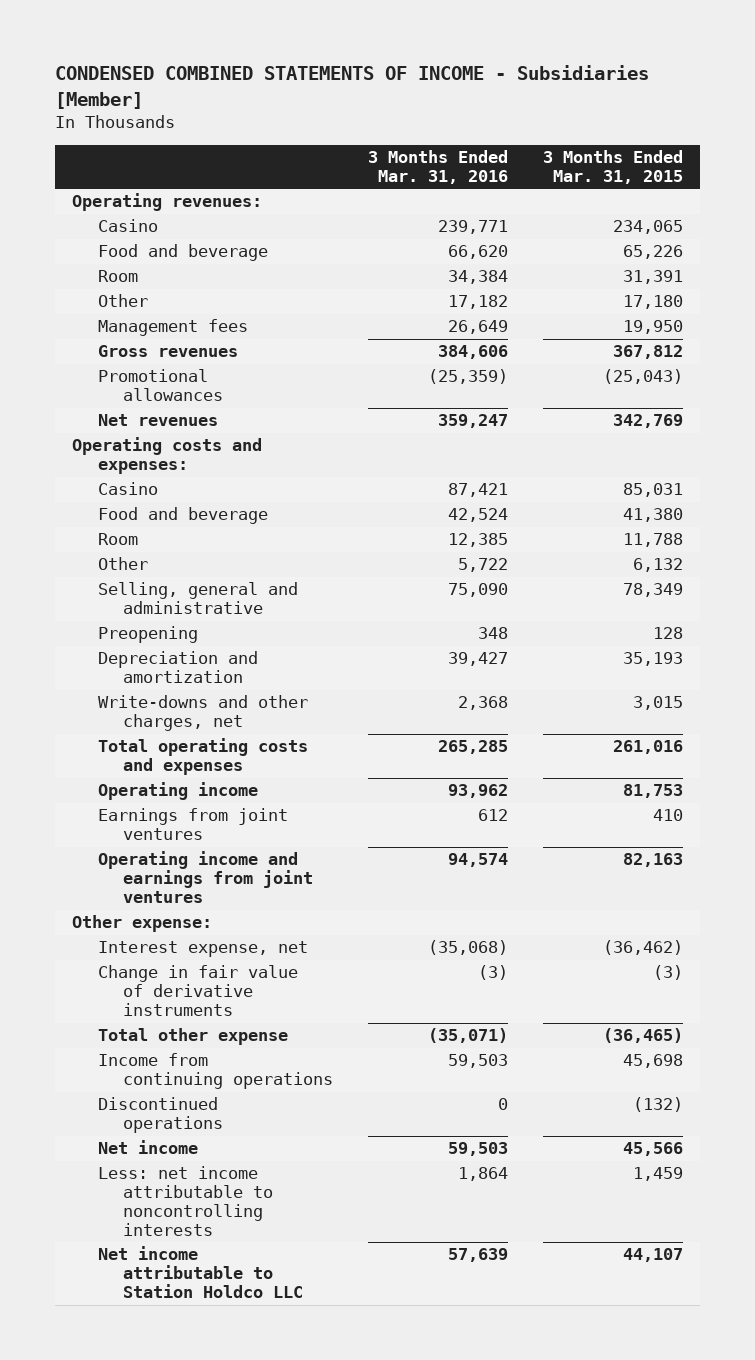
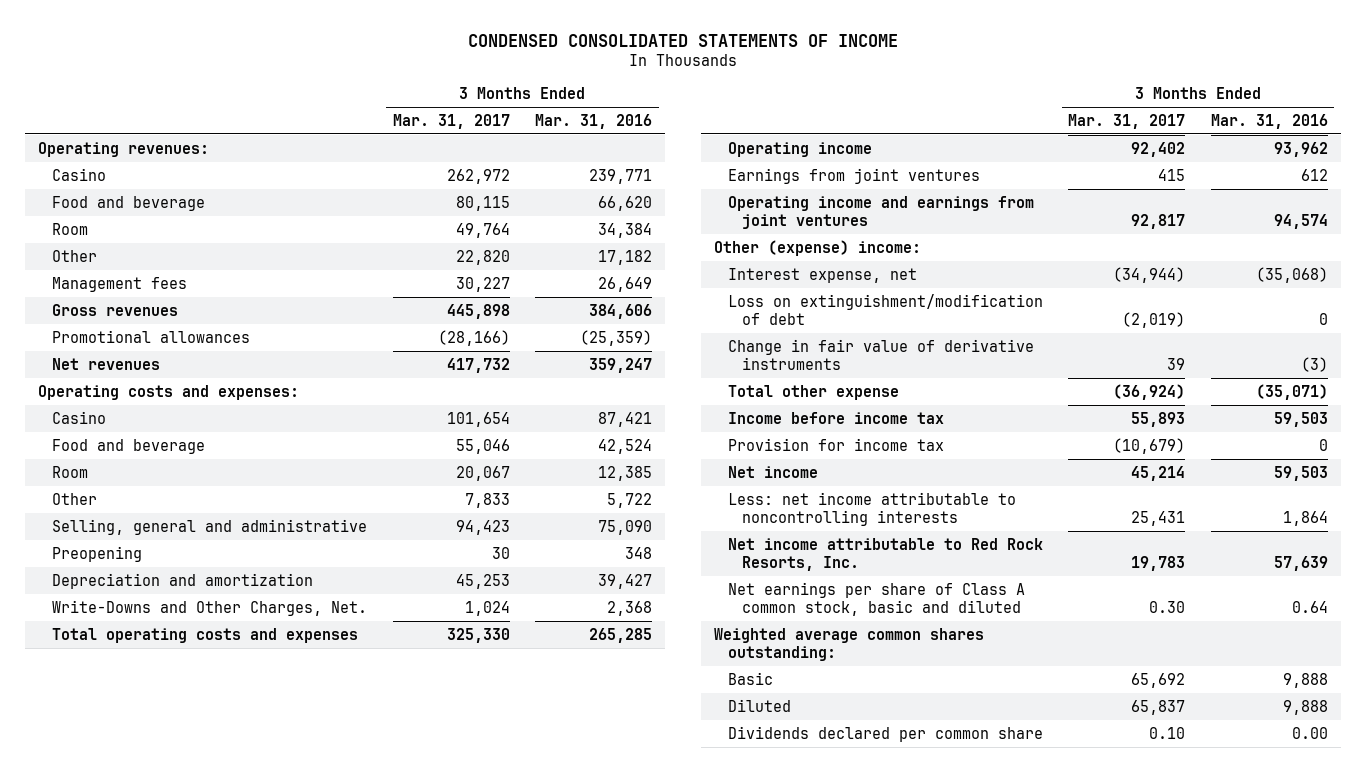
- CONDENSED COMBINED STATEMENTS OF INCOME - Subsidiaries [Member]
+ CONDENSED CONSOLIDATED STATEMENTS OF INCOME
- | 3 Months Ended Mar. 31, 2016 | 3 Months Ended Mar. 31, 2015
+ | 3 Months Ended Mar. 31, 2017 | 3 Months Ended Mar. 31, 2016
- Write-downs and other charges, net | 2,368 | 3,015
+ Write-Downs and Other Charges, Net. | 1,024 | 2,368
- Other expense:
+ Other (expense) income:
+ Loss on extinguishment/modification of debt | (2,019) | 0
- Income from continuing operations | 59,503 | 45,698
- Discontinued operations | 0 | (132)
+ Income before income tax | 55,893 | 59,503
+ Provision for income tax | (10,679) | 0
- Net income attributable to Station Holdco LLC | 57,639 | 44,107
+ Net income attributable to Red Rock Resorts, Inc. | 19,783 | 57,639
+ Net earnings per share of Class A common stock, basic and diluted | 0.30 | 0.64
+ Weighted average common shares outstanding:
+ Basic | 65,692 | 9,888
+ Diluted | 65,837 | 9,888
+ Dividends declared per common share | 0.10 | 0.00

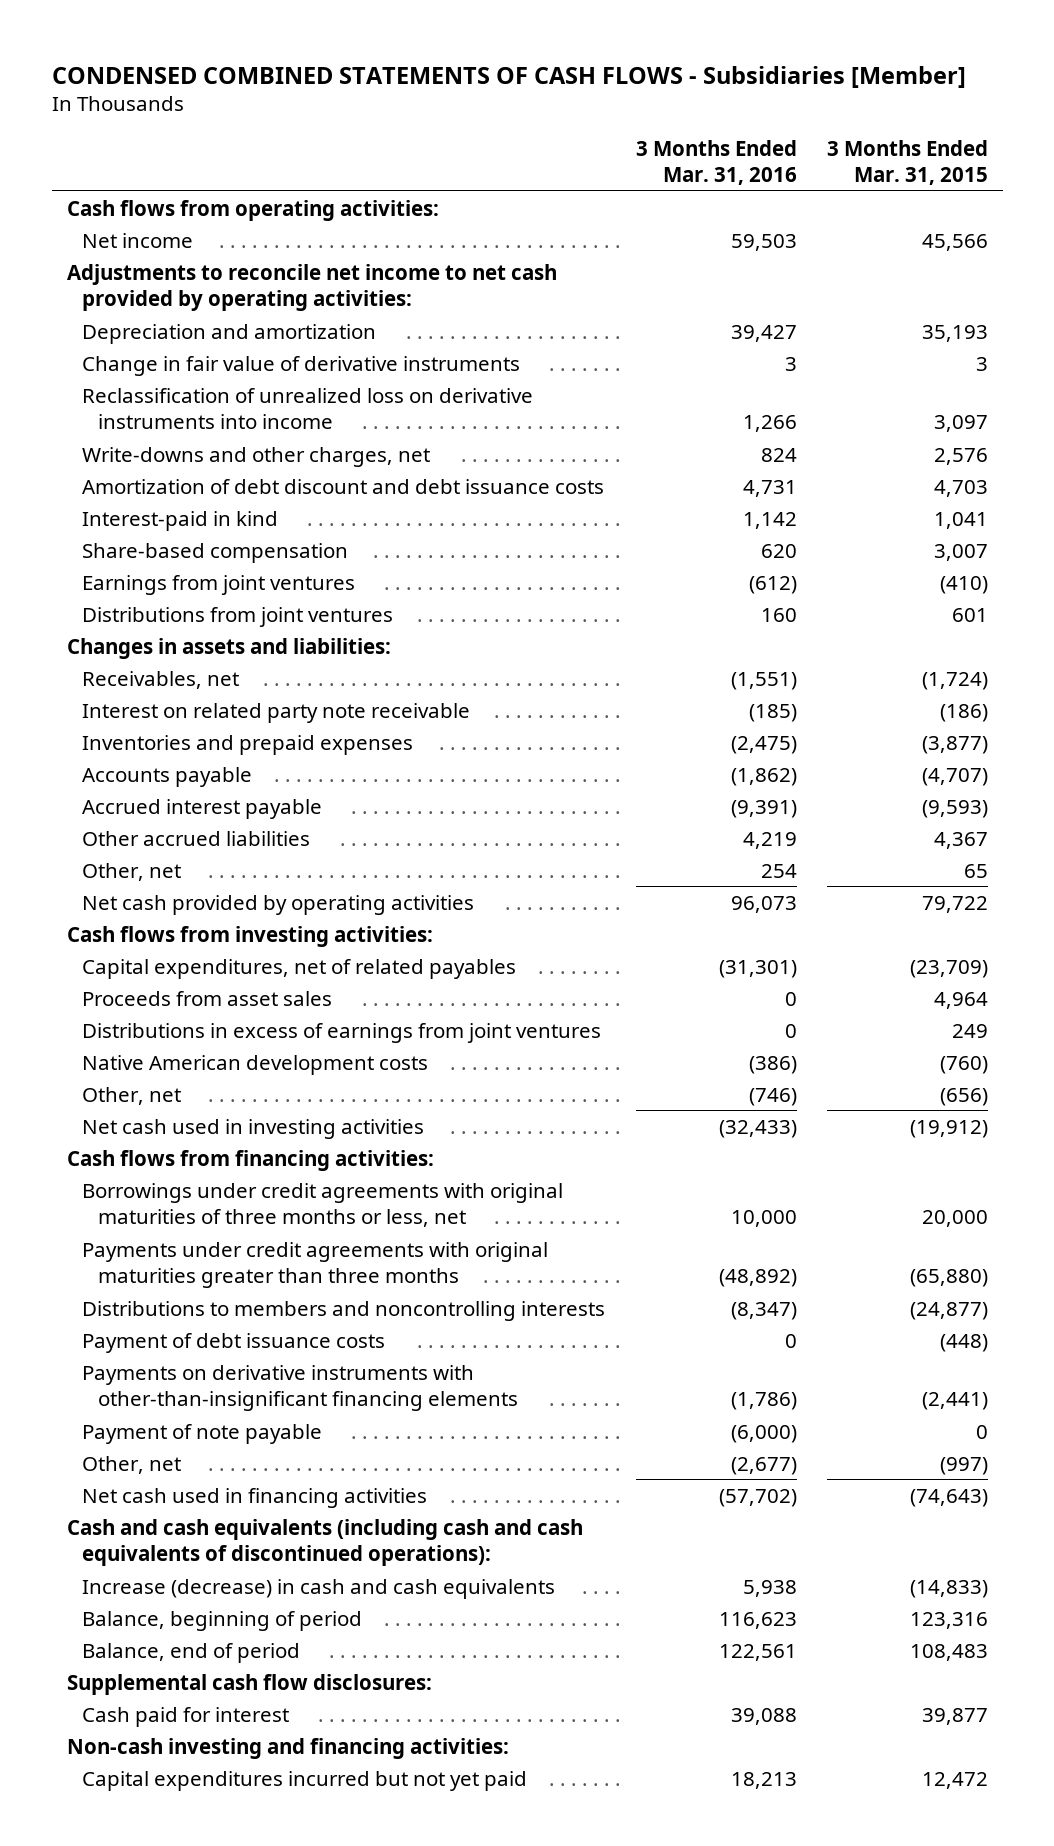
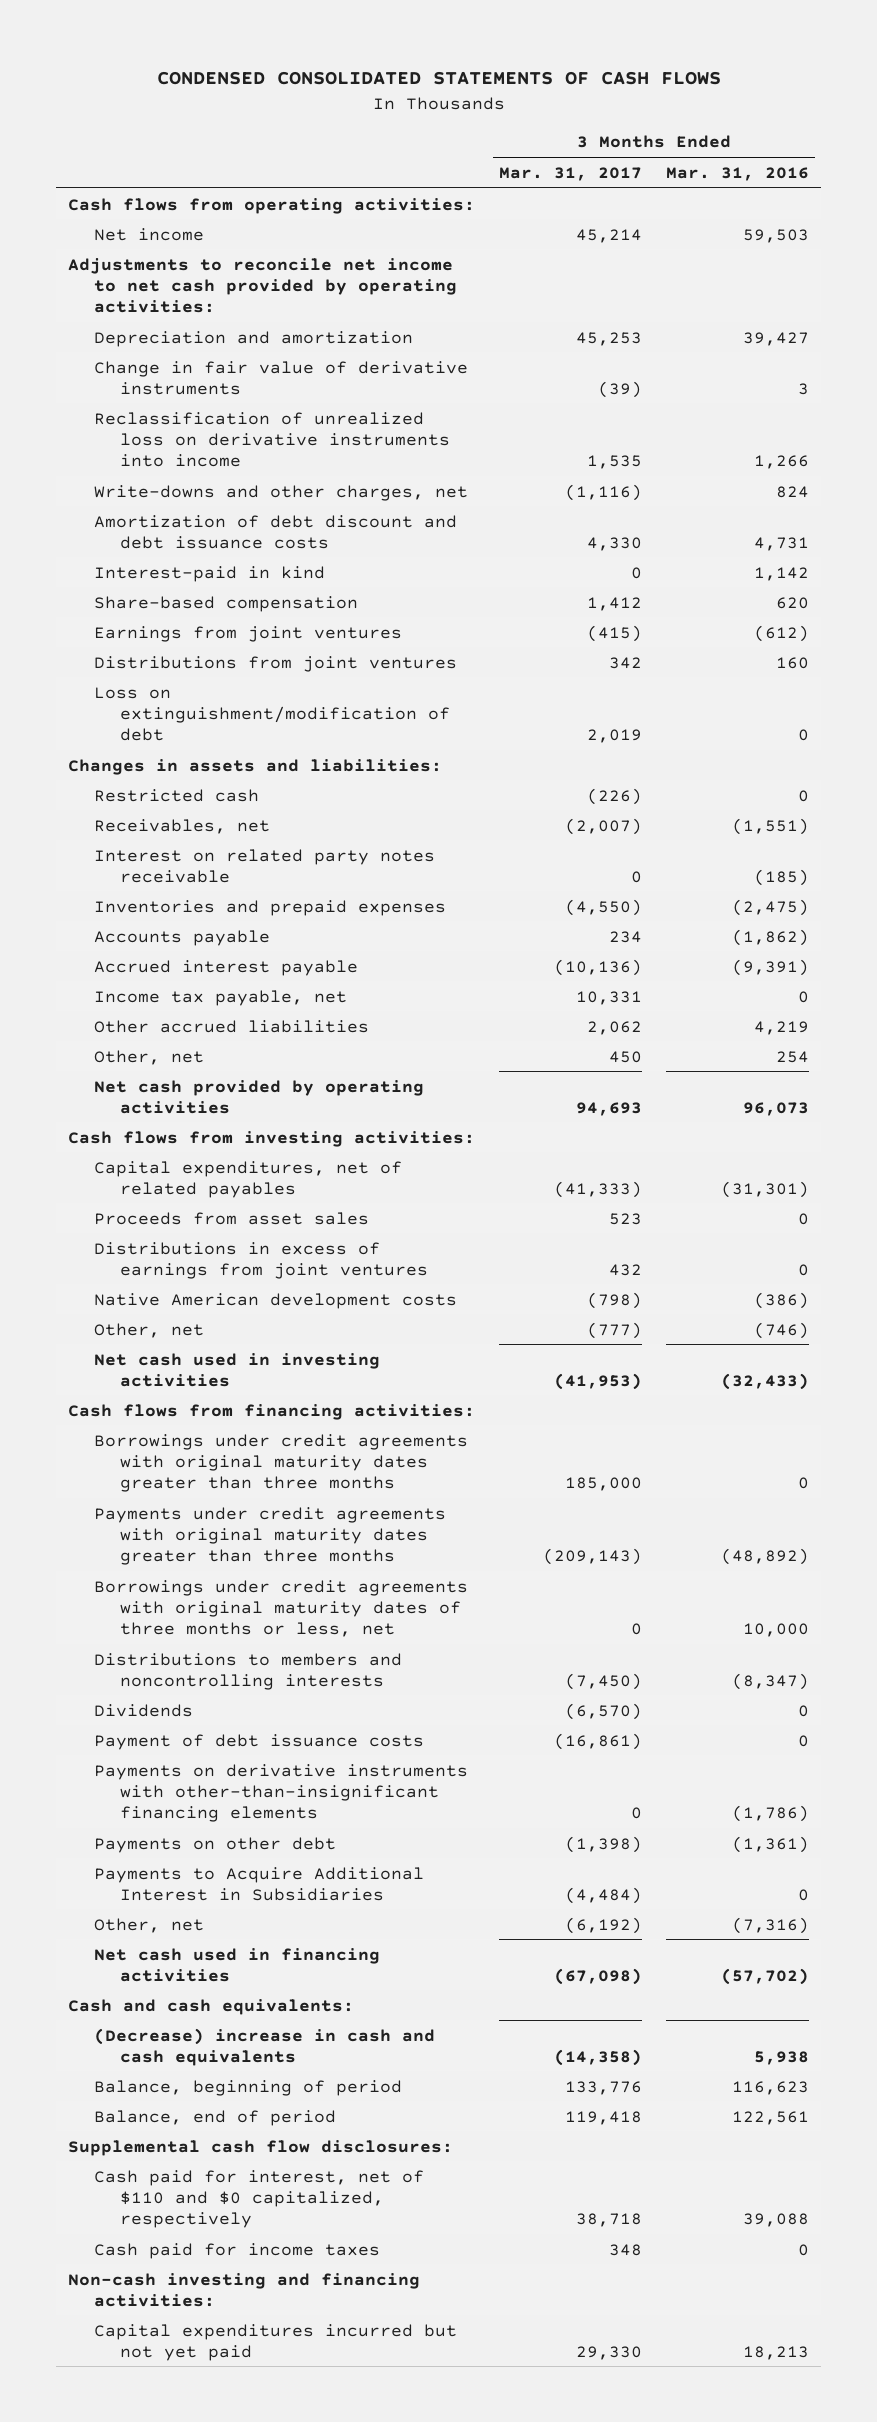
- CONDENSED COMBINED STATEMENTS OF CASH FLOWS - Subsidiaries [Member]
+ CONDENSED CONSOLIDATED STATEMENTS OF CASH FLOWS
- | 3 Months Ended Mar. 31, 2016 | 3 Months Ended Mar. 31, 2015
+ | 3 Months Ended Mar. 31, 2017 | 3 Months Ended Mar. 31, 2016
+ Loss on extinguishment/modification of debt | 2,019 | 0
+ Restricted cash | (226) | 0
- Interest on related party note receivable | (185) | (186)
+ Interest on related party notes receivable | 0 | (185)
+ Income tax payable, net | 10,331 | 0
- Borrowings under credit agreements with original maturities of three months or less, net | 10,000 | 20,000
- Payments under credit agreements with original maturities greater than three months | (48,892) | (65,880)
+ Borrowings under credit agreements with original maturity dates greater than three months | 185,000 | 0
+ Payments under credit agreements with original maturity dates greater than three months | (209,143) | (48,892)
+ Borrowings under credit agreements with original maturity dates of three months or less, net | 0 | 10,000
+ Dividends | (6,570) | 0
- Payment of note payable | (6,000) | 0
- Other, net | (2,677) | (997)
+ Payments on other debt | (1,398) | (1,361)
+ Payments to Acquire Additional Interest in Subsidiaries | (4,484) | 0
+ Other, net | (6,192) | (7,316)
- Cash and cash equivalents (including cash and cash equivalents of discontinued operations):
- Increase (decrease) in cash and cash equivalents | 5,938 | (14,833)
+ Cash and cash equivalents:
+ (Decrease) increase in cash and cash equivalents | (14,358) | 5,938
- Cash paid for interest | 39,088 | 39,877
+ Cash paid for interest, net of $110 and $0 capitalized, respectively | 38,718 | 39,088
+ Cash paid for income taxes | 348 | 0

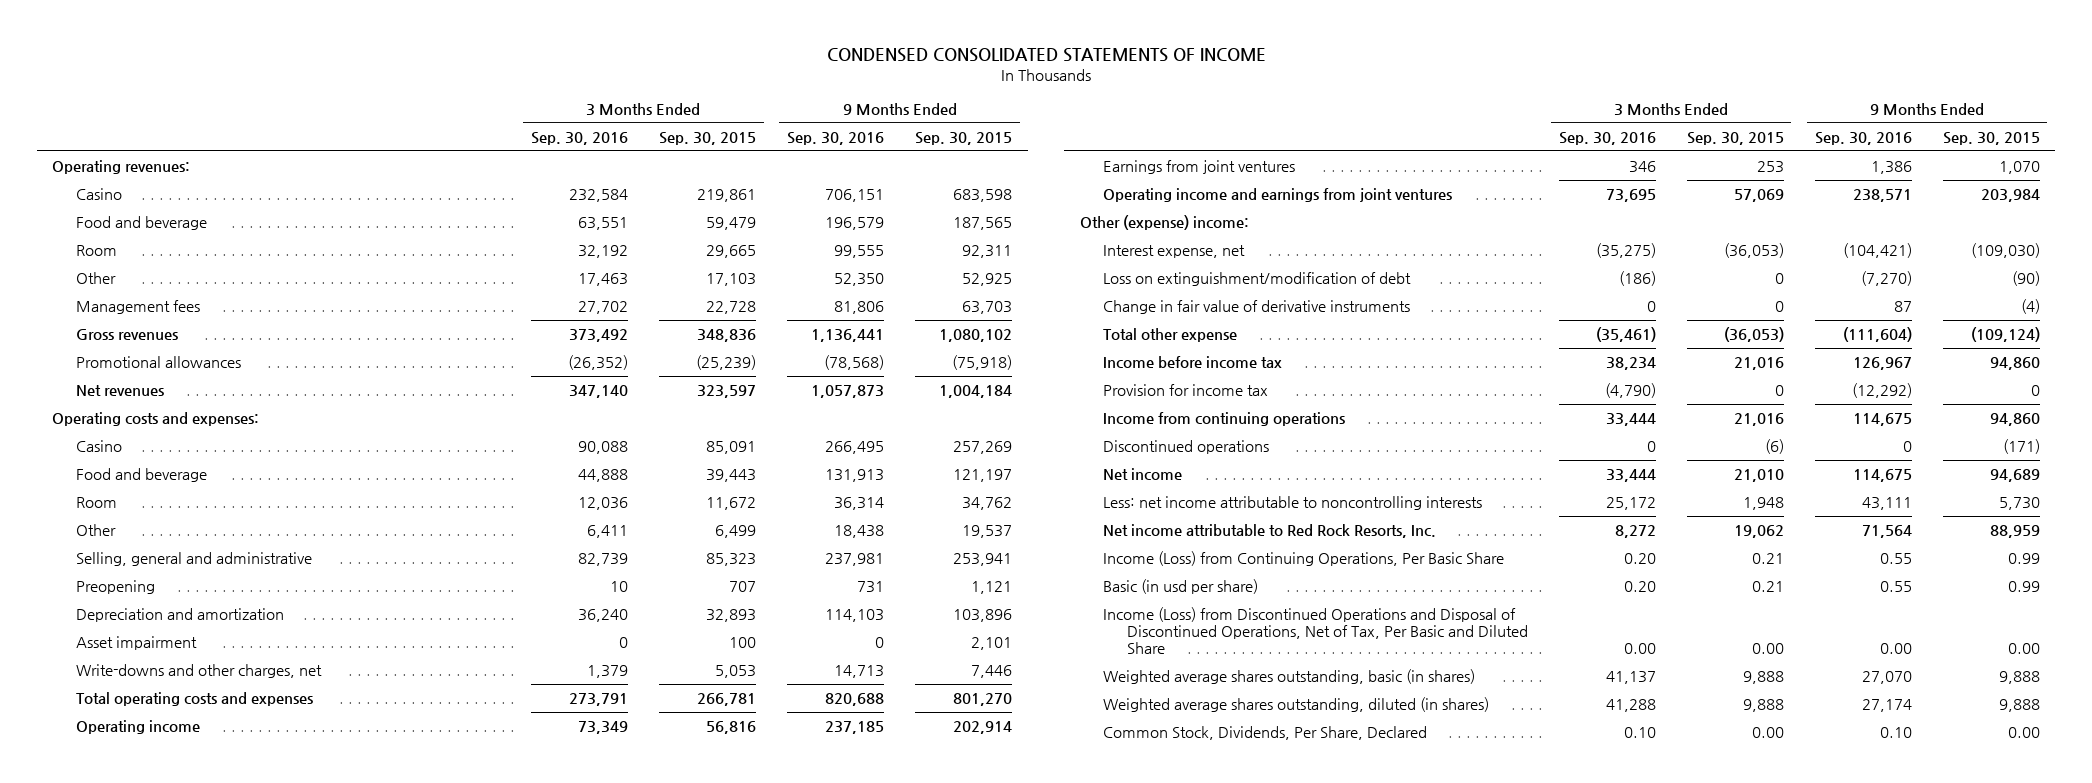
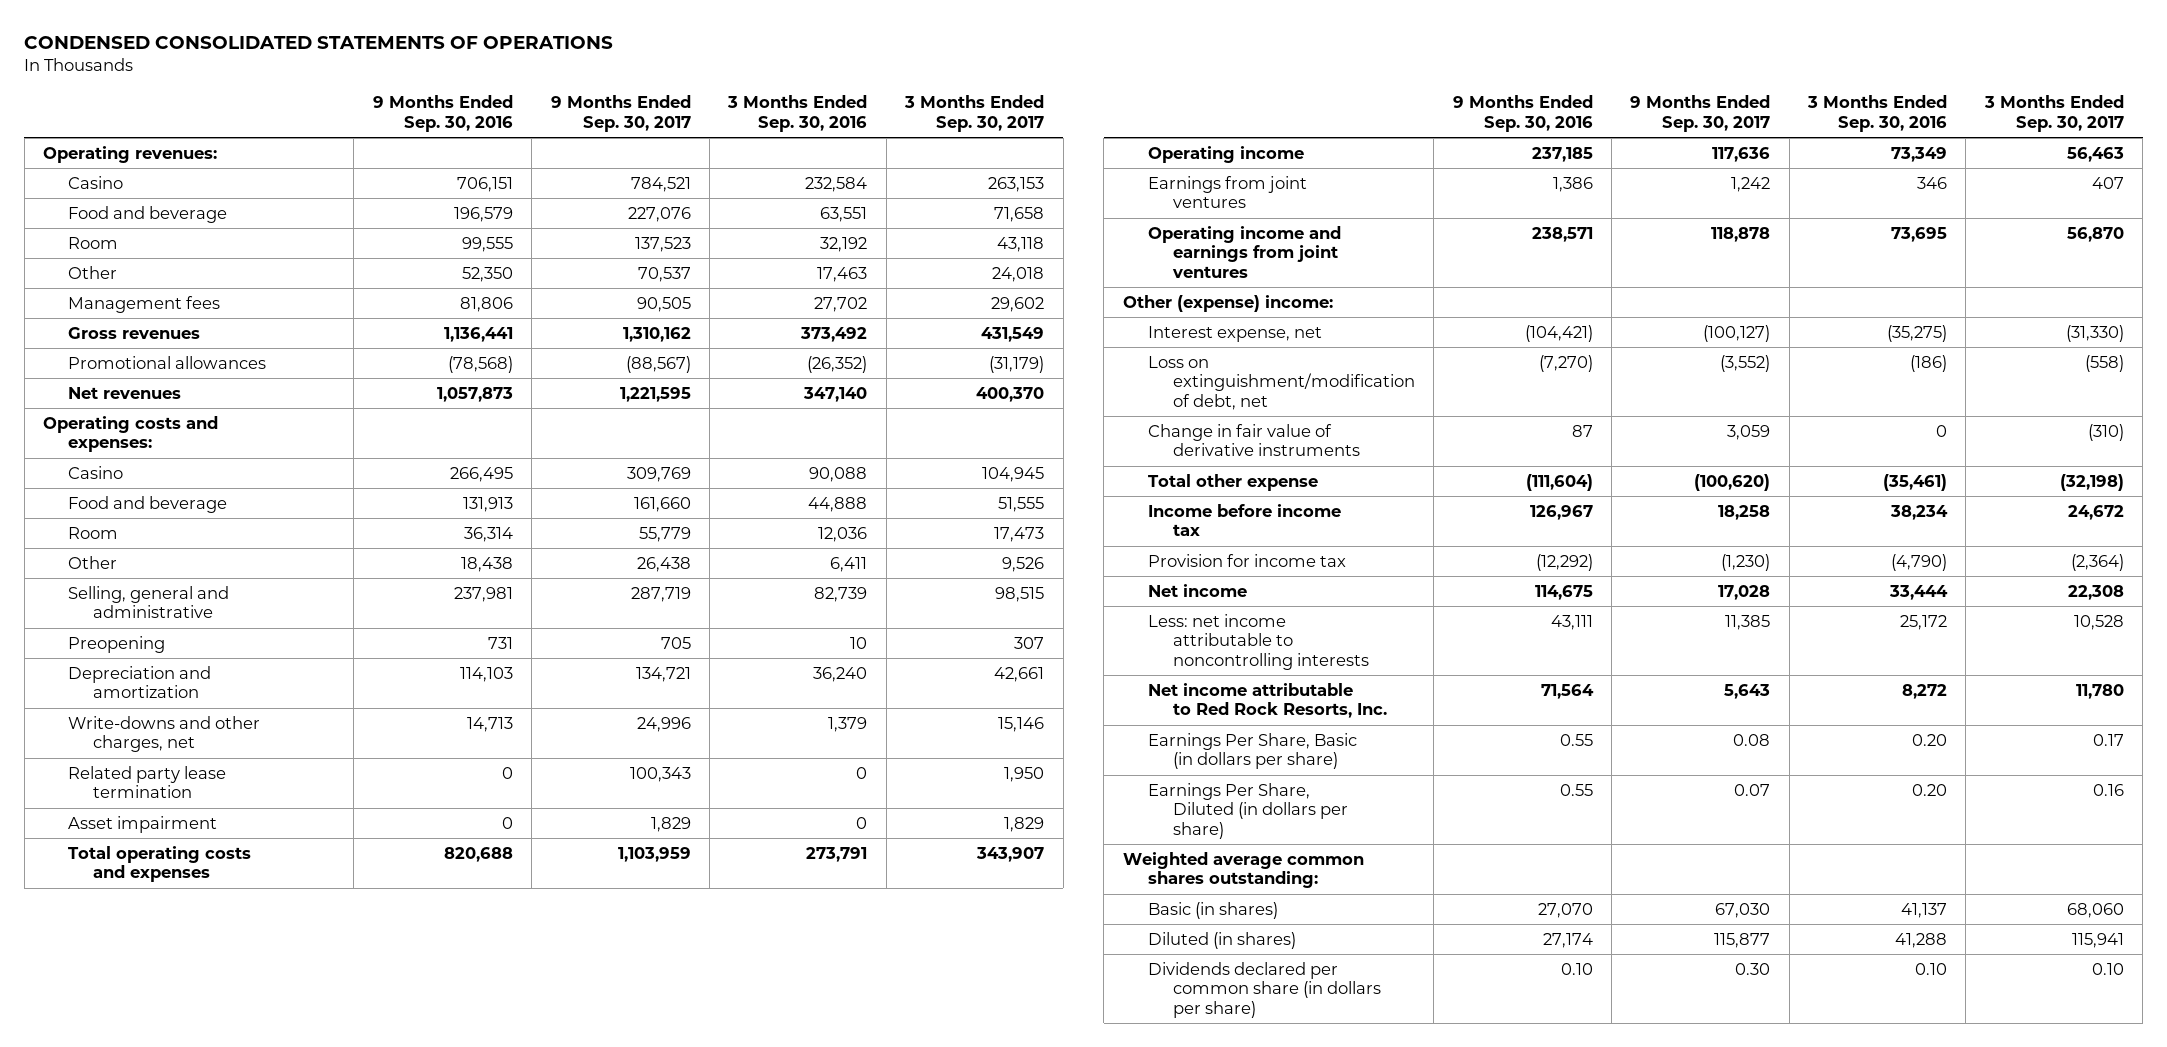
- CONDENSED CONSOLIDATED STATEMENTS OF INCOME
+ CONDENSED CONSOLIDATED STATEMENTS OF OPERATIONS
- | 3 Months Ended Sep. 30, 2016 | 3 Months Ended Sep. 30, 2015 | 9 Months Ended Sep. 30, 2016 | 9 Months Ended Sep. 30, 2015
+ | 9 Months Ended Sep. 30, 2016 | 9 Months Ended Sep. 30, 2017 | 3 Months Ended Sep. 30, 2016 | 3 Months Ended Sep. 30, 2017
+ Related party lease termination | 0 | 100,343 | 0 | 1,950
moved down: Asset impairment | 0 | 1,829 | 0 | 1,829
- Loss on extinguishment/modification of debt | (186) | 0 | (7,270) | (90)
+ Loss on extinguishment/modification of debt, net | (7,270) | (3,552) | (186) | (558)
- Income from continuing operations | 33,444 | 21,016 | 114,675 | 94,860
- Discontinued operations | 0 | (6) | 0 | (171)
- Income (Loss) from Continuing Operations, Per Basic Share | 0.20 | 0.21 | 0.55 | 0.99
- Basic (in usd per share) | 0.20 | 0.21 | 0.55 | 0.99
- Income (Loss) from Discontinued Operations and Disposal of Discontinued Operations, Net of Tax, Per Basic and Diluted Share | 0.00 | 0.00 | 0.00 | 0.00
- Weighted average shares outstanding, basic (in shares) | 41,137 | 9,888 | 27,070 | 9,888
- Weighted average shares outstanding, diluted (in shares) | 41,288 | 9,888 | 27,174 | 9,888
- Common Stock, Dividends, Per Share, Declared | 0.10 | 0.00 | 0.10 | 0.00
+ Earnings Per Share, Basic (in dollars per share) | 0.55 | 0.08 | 0.20 | 0.17
+ Earnings Per Share, Diluted (in dollars per share) | 0.55 | 0.07 | 0.20 | 0.16
+ Weighted average common shares outstanding:
+ Basic (in shares) | 27,070 | 67,030 | 41,137 | 68,060
+ Diluted (in shares) | 27,174 | 115,877 | 41,288 | 115,941
+ Dividends declared per common share (in dollars per share) | 0.10 | 0.30 | 0.10 | 0.10

